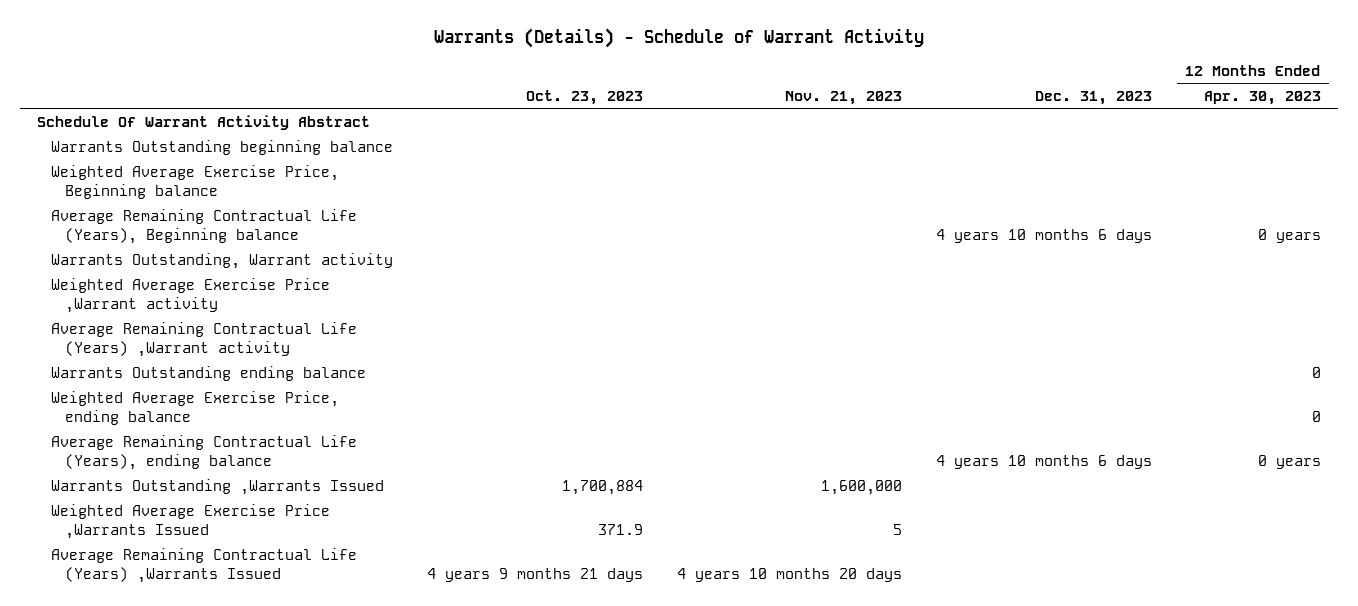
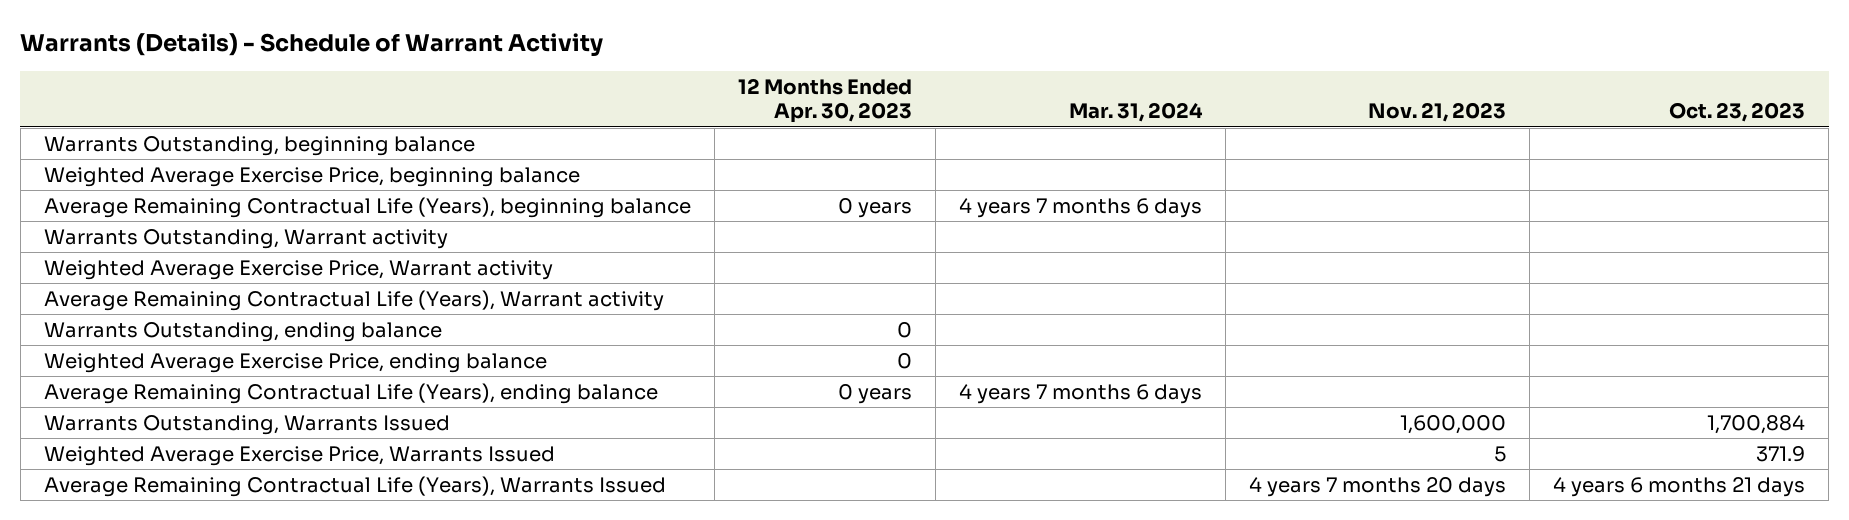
- | Oct. 23, 2023 | Nov. 21, 2023 | Dec. 31, 2023 | 12 Months Ended Apr. 30, 2023
+ | 12 Months Ended Apr. 30, 2023 | Mar. 31, 2024 | Nov. 21, 2023 | Oct. 23, 2023
- Schedule Of Warrant Activity Abstract
- Warrants Outstanding beginning balance
- Weighted Average Exercise Price, Beginning balance
- Average Remaining Contractual Life (Years), Beginning balance | | | 4 years 10 months 6 days | 0 years
+ Warrants Outstanding, beginning balance
+ Weighted Average Exercise Price, beginning balance
+ Average Remaining Contractual Life (Years), beginning balance | 0 years | 4 years 7 months 6 days | |
- Weighted Average Exercise Price ,Warrant activity
- Average Remaining Contractual Life (Years) ,Warrant activity
- Warrants Outstanding ending balance | | | | 0
+ Weighted Average Exercise Price, Warrant activity
+ Average Remaining Contractual Life (Years), Warrant activity
+ Warrants Outstanding, ending balance | 0 | | |
- Warrants Outstanding ,Warrants Issued | 1,700,884 | 1,600,000 | |
- Weighted Average Exercise Price ,Warrants Issued | 371.9 | 5 | |
- Average Remaining Contractual Life (Years) ,Warrants Issued | 4 years 9 months 21 days | 4 years 10 months 20 days | |
+ Warrants Outstanding, Warrants Issued | | | 1,600,000 | 1,700,884
+ Weighted Average Exercise Price, Warrants Issued | | | 5 | 371.9
+ Average Remaining Contractual Life (Years), Warrants Issued | | | 4 years 7 months 20 days | 4 years 6 months 21 days

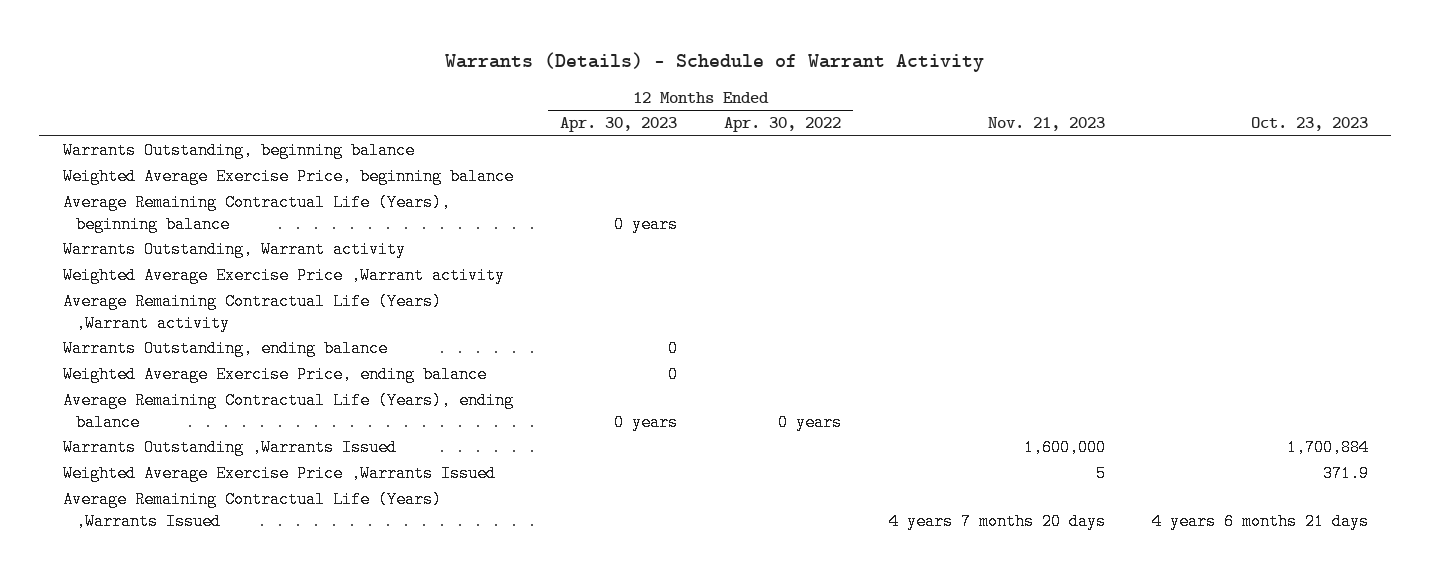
- | 12 Months Ended Apr. 30, 2023 | Mar. 31, 2024 | Nov. 21, 2023 | Oct. 23, 2023
+ | 12 Months Ended Apr. 30, 2023 | 12 Months Ended Apr. 30, 2022 | Nov. 21, 2023 | Oct. 23, 2023
- Weighted Average Exercise Price, Warrant activity
- Average Remaining Contractual Life (Years), Warrant activity
+ Weighted Average Exercise Price ,Warrant activity
+ Average Remaining Contractual Life (Years) ,Warrant activity
- Warrants Outstanding, Warrants Issued | | | 1,600,000 | 1,700,884
- Weighted Average Exercise Price, Warrants Issued | | | 5 | 371.9
- Average Remaining Contractual Life (Years), Warrants Issued | | | 4 years 7 months 20 days | 4 years 6 months 21 days
+ Warrants Outstanding ,Warrants Issued | | | 1,600,000 | 1,700,884
+ Weighted Average Exercise Price ,Warrants Issued | | | 5 | 371.9
+ Average Remaining Contractual Life (Years) ,Warrants Issued | | | 4 years 7 months 20 days | 4 years 6 months 21 days

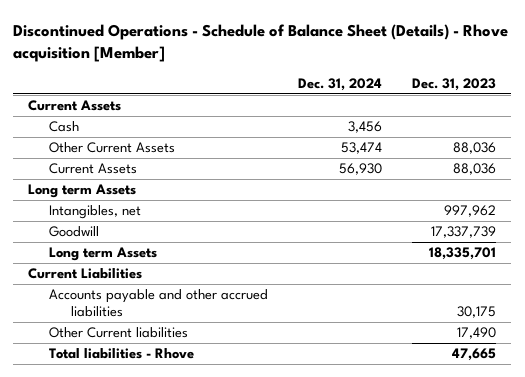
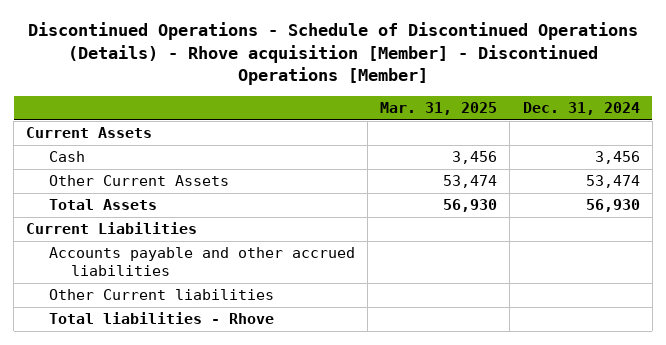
- Discontinued Operations - Schedule of Balance Sheet (Details) - Rhove acquisition [Member]
+ Discontinued Operations - Schedule of Discontinued Operations (Details) - Rhove acquisition [Member] - Discontinued Operations [Member]
- | Dec. 31, 2024 | Dec. 31, 2023
+ | Mar. 31, 2025 | Dec. 31, 2024
- Current Assets | 56,930 | 88,036
- Long term Assets
- Intangibles, net | | 997,962
- Goodwill | | 17,337,739
- Long term Assets | | 18,335,701
+ Total Assets | 56,930 | 56,930

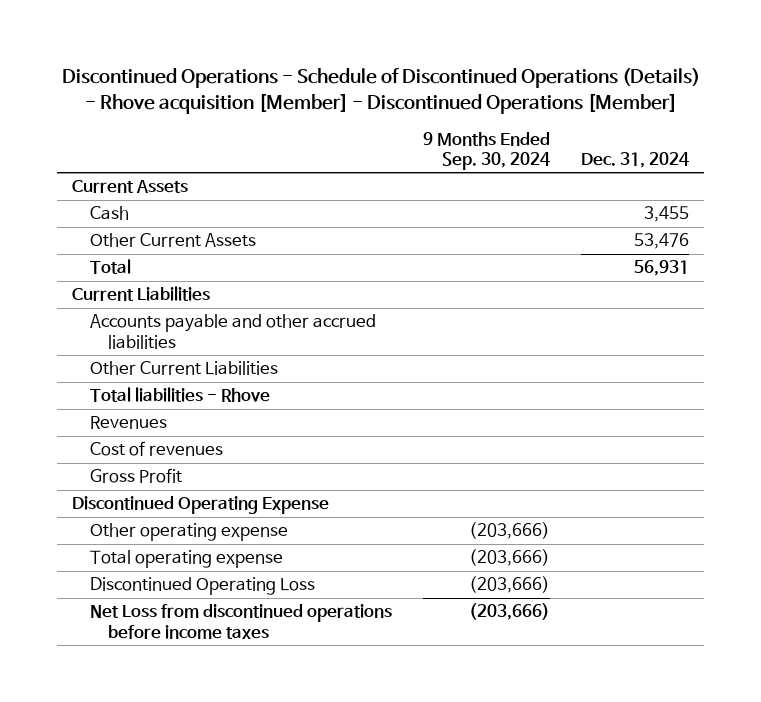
- | Mar. 31, 2025 | Dec. 31, 2024
+ | 9 Months Ended Sep. 30, 2024 | Dec. 31, 2024
- Cash | 3,456 | 3,456
- Other Current Assets | 53,474 | 53,474
- Total Assets | 56,930 | 56,930
+ Cash | | 3,455
+ Other Current Assets | | 53,476
+ Total | | 56,931
- Other Current liabilities
+ Other Current Liabilities
+ Revenues
+ Cost of revenues
+ Gross Profit
+ Discontinued Operating Expense
+ Other operating expense | (203,666) |
+ Total operating expense | (203,666) |
+ Discontinued Operating Loss | (203,666) |
+ Net Loss from discontinued operations before income taxes | (203,666) |

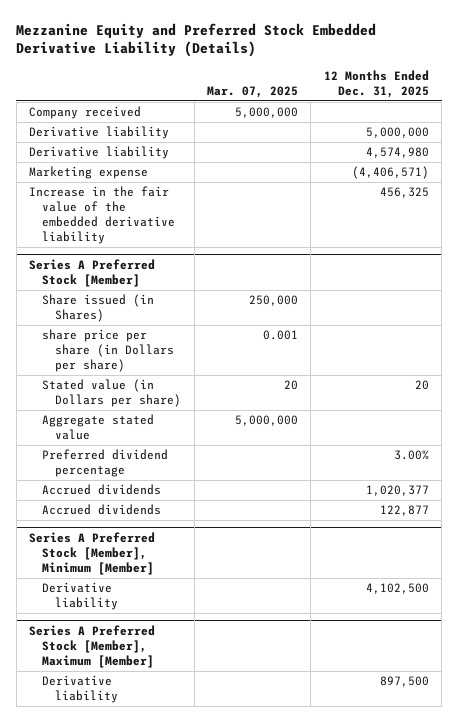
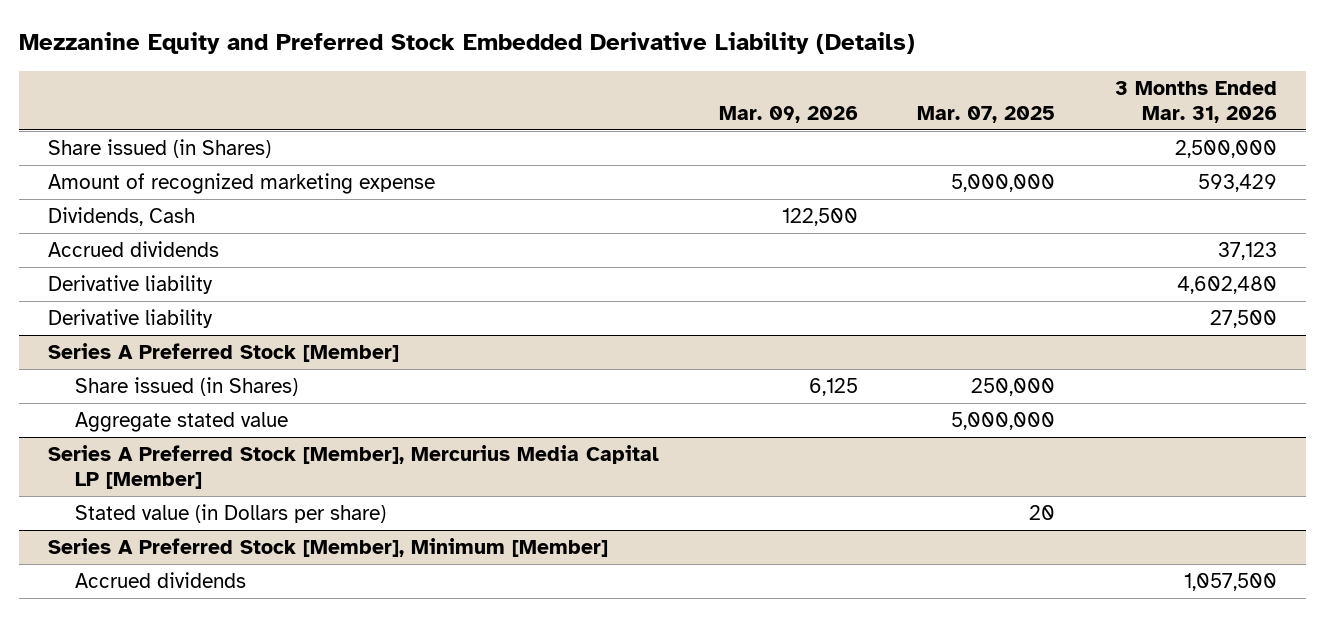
- | Mar. 07, 2025 | 12 Months Ended Dec. 31, 2025
+ | Mar. 09, 2026 | Mar. 07, 2025 | 3 Months Ended Mar. 31, 2026
- Company received | 5,000,000 |
+ Share issued (in Shares) | | | 2,500,000
+ Amount of recognized marketing expense | | 5,000,000 | 593,429
+ Dividends, Cash | 122,500 | |
+ Accrued dividends | | | 37,123
- Marketing expense | | (4,406,571)
- Increase in the fair value of the embedded derivative liability | | 456,325
@ Series A Preferred Stock [Member]
- share price per share (in Dollars per share) | 0.001 |
- Stated value (in Dollars per share) | 20 | 20
- Preferred dividend percentage | | 3.00%
- Accrued dividends | | 1,020,377
- Accrued dividends | | 122,877
+ Series A Preferred Stock [Member], Mercurius Media Capital LP [Member]
+ Stated value (in Dollars per share) | | 20 |
@ Series A Preferred Stock [Member], Minimum [Member]
- Derivative liability | | 4,102,500
- Series A Preferred Stock [Member], Maximum [Member]
- Derivative liability | | 897,500
@ Series A Preferred Stock [Member], Minimum [Member]
+ Accrued dividends | | | 1,057,500

